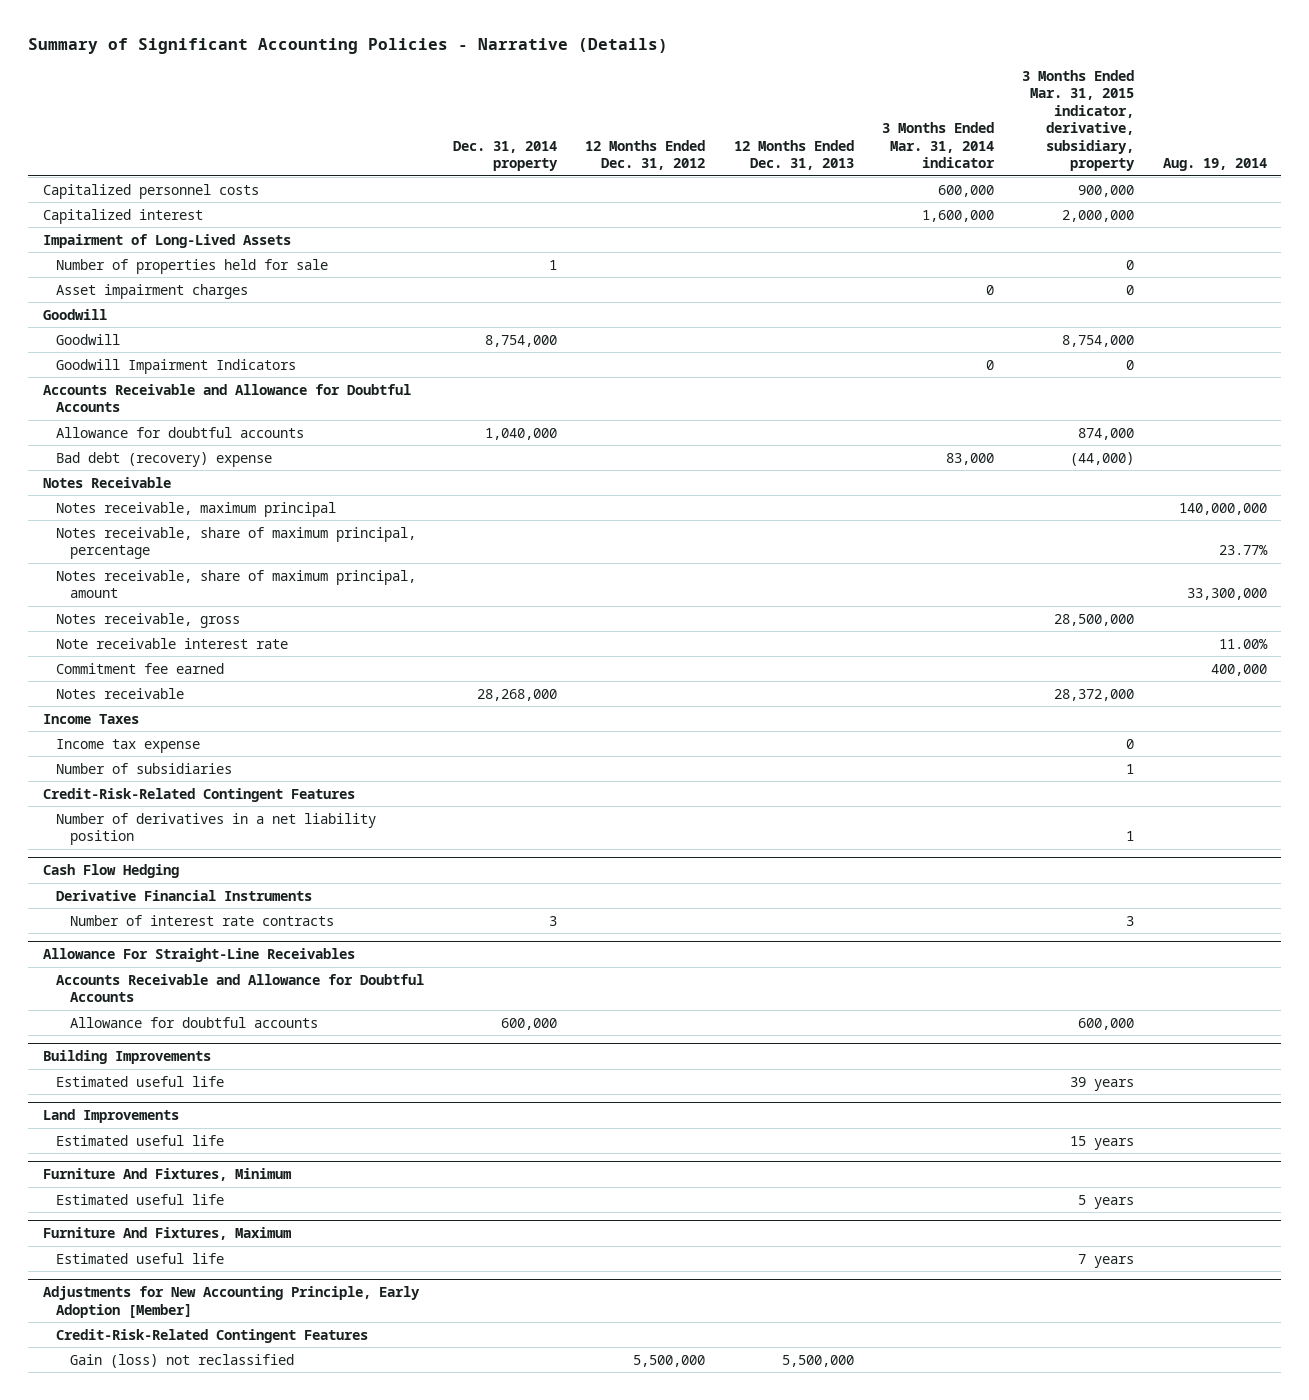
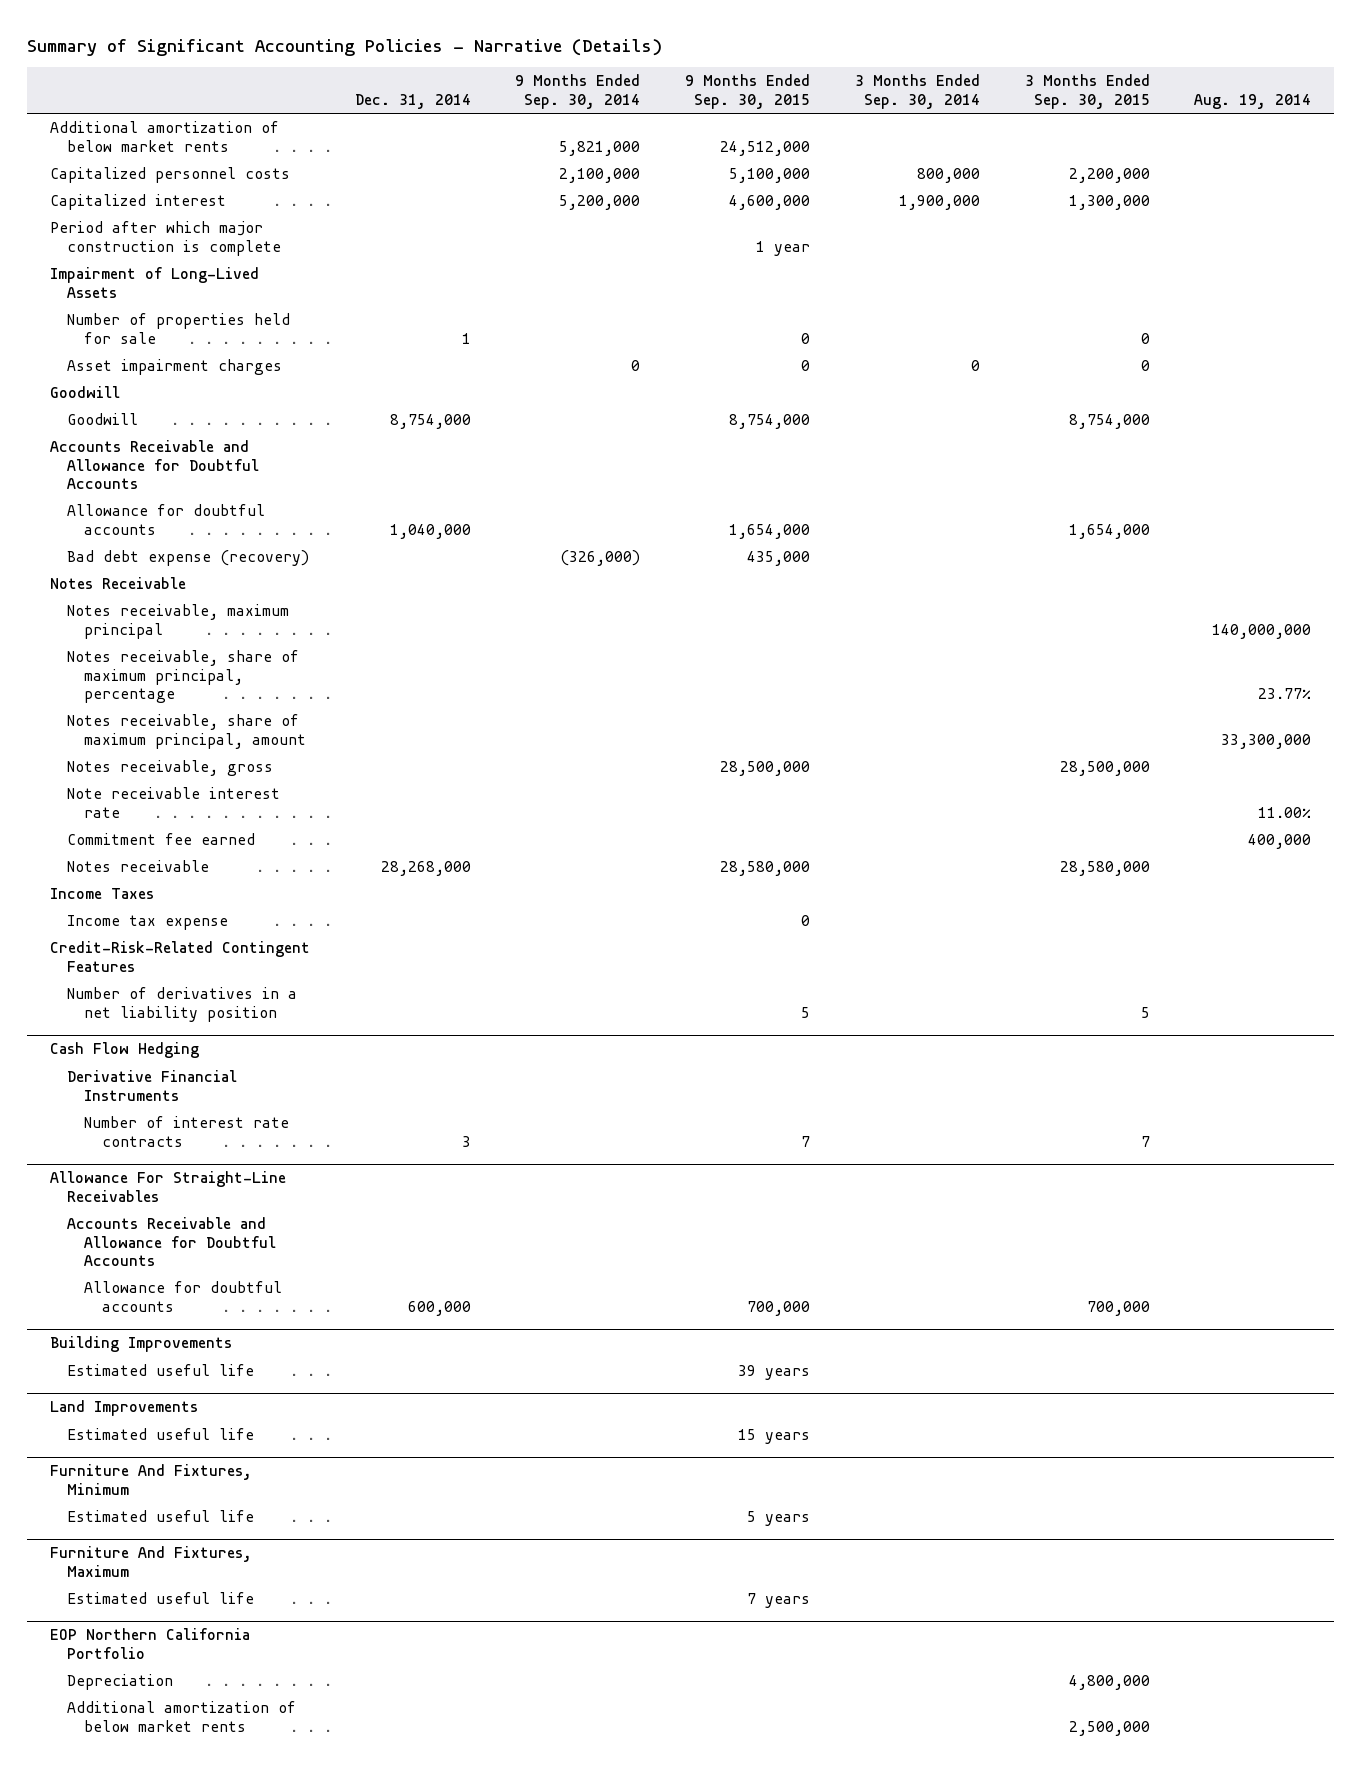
- | Dec. 31, 2014 property | 12 Months Ended Dec. 31, 2012 | 12 Months Ended Dec. 31, 2013 | 3 Months Ended Mar. 31, 2014 indicator | 3 Months Ended Mar. 31, 2015 indicator, derivative, subsidiary, property | Aug. 19, 2014
+ | Dec. 31, 2014 | 9 Months Ended Sep. 30, 2014 | 9 Months Ended Sep. 30, 2015 | 3 Months Ended Sep. 30, 2014 | 3 Months Ended Sep. 30, 2015 | Aug. 19, 2014
+ Additional amortization of below market rents | | 5,821,000 | 24,512,000 | | |
+ Period after which major construction is complete | | | 1 year | | |
- Goodwill Impairment Indicators | | | | 0 | 0 |
- Bad debt (recovery) expense | | | | 83,000 | (44,000) |
+ Bad debt expense (recovery) | | (326,000) | 435,000 | | |
- Number of subsidiaries | | | | | 1 |
- Adjustments for New Accounting Principle, Early Adoption [Member]
- Credit-Risk-Related Contingent Features
- Gain (loss) not reclassified | | 5,500,000 | 5,500,000 | | |
+ EOP Northern California Portfolio
+ Depreciation | | | | | 4,800,000 |
+ Additional amortization of below market rents | | | | | 2,500,000 |

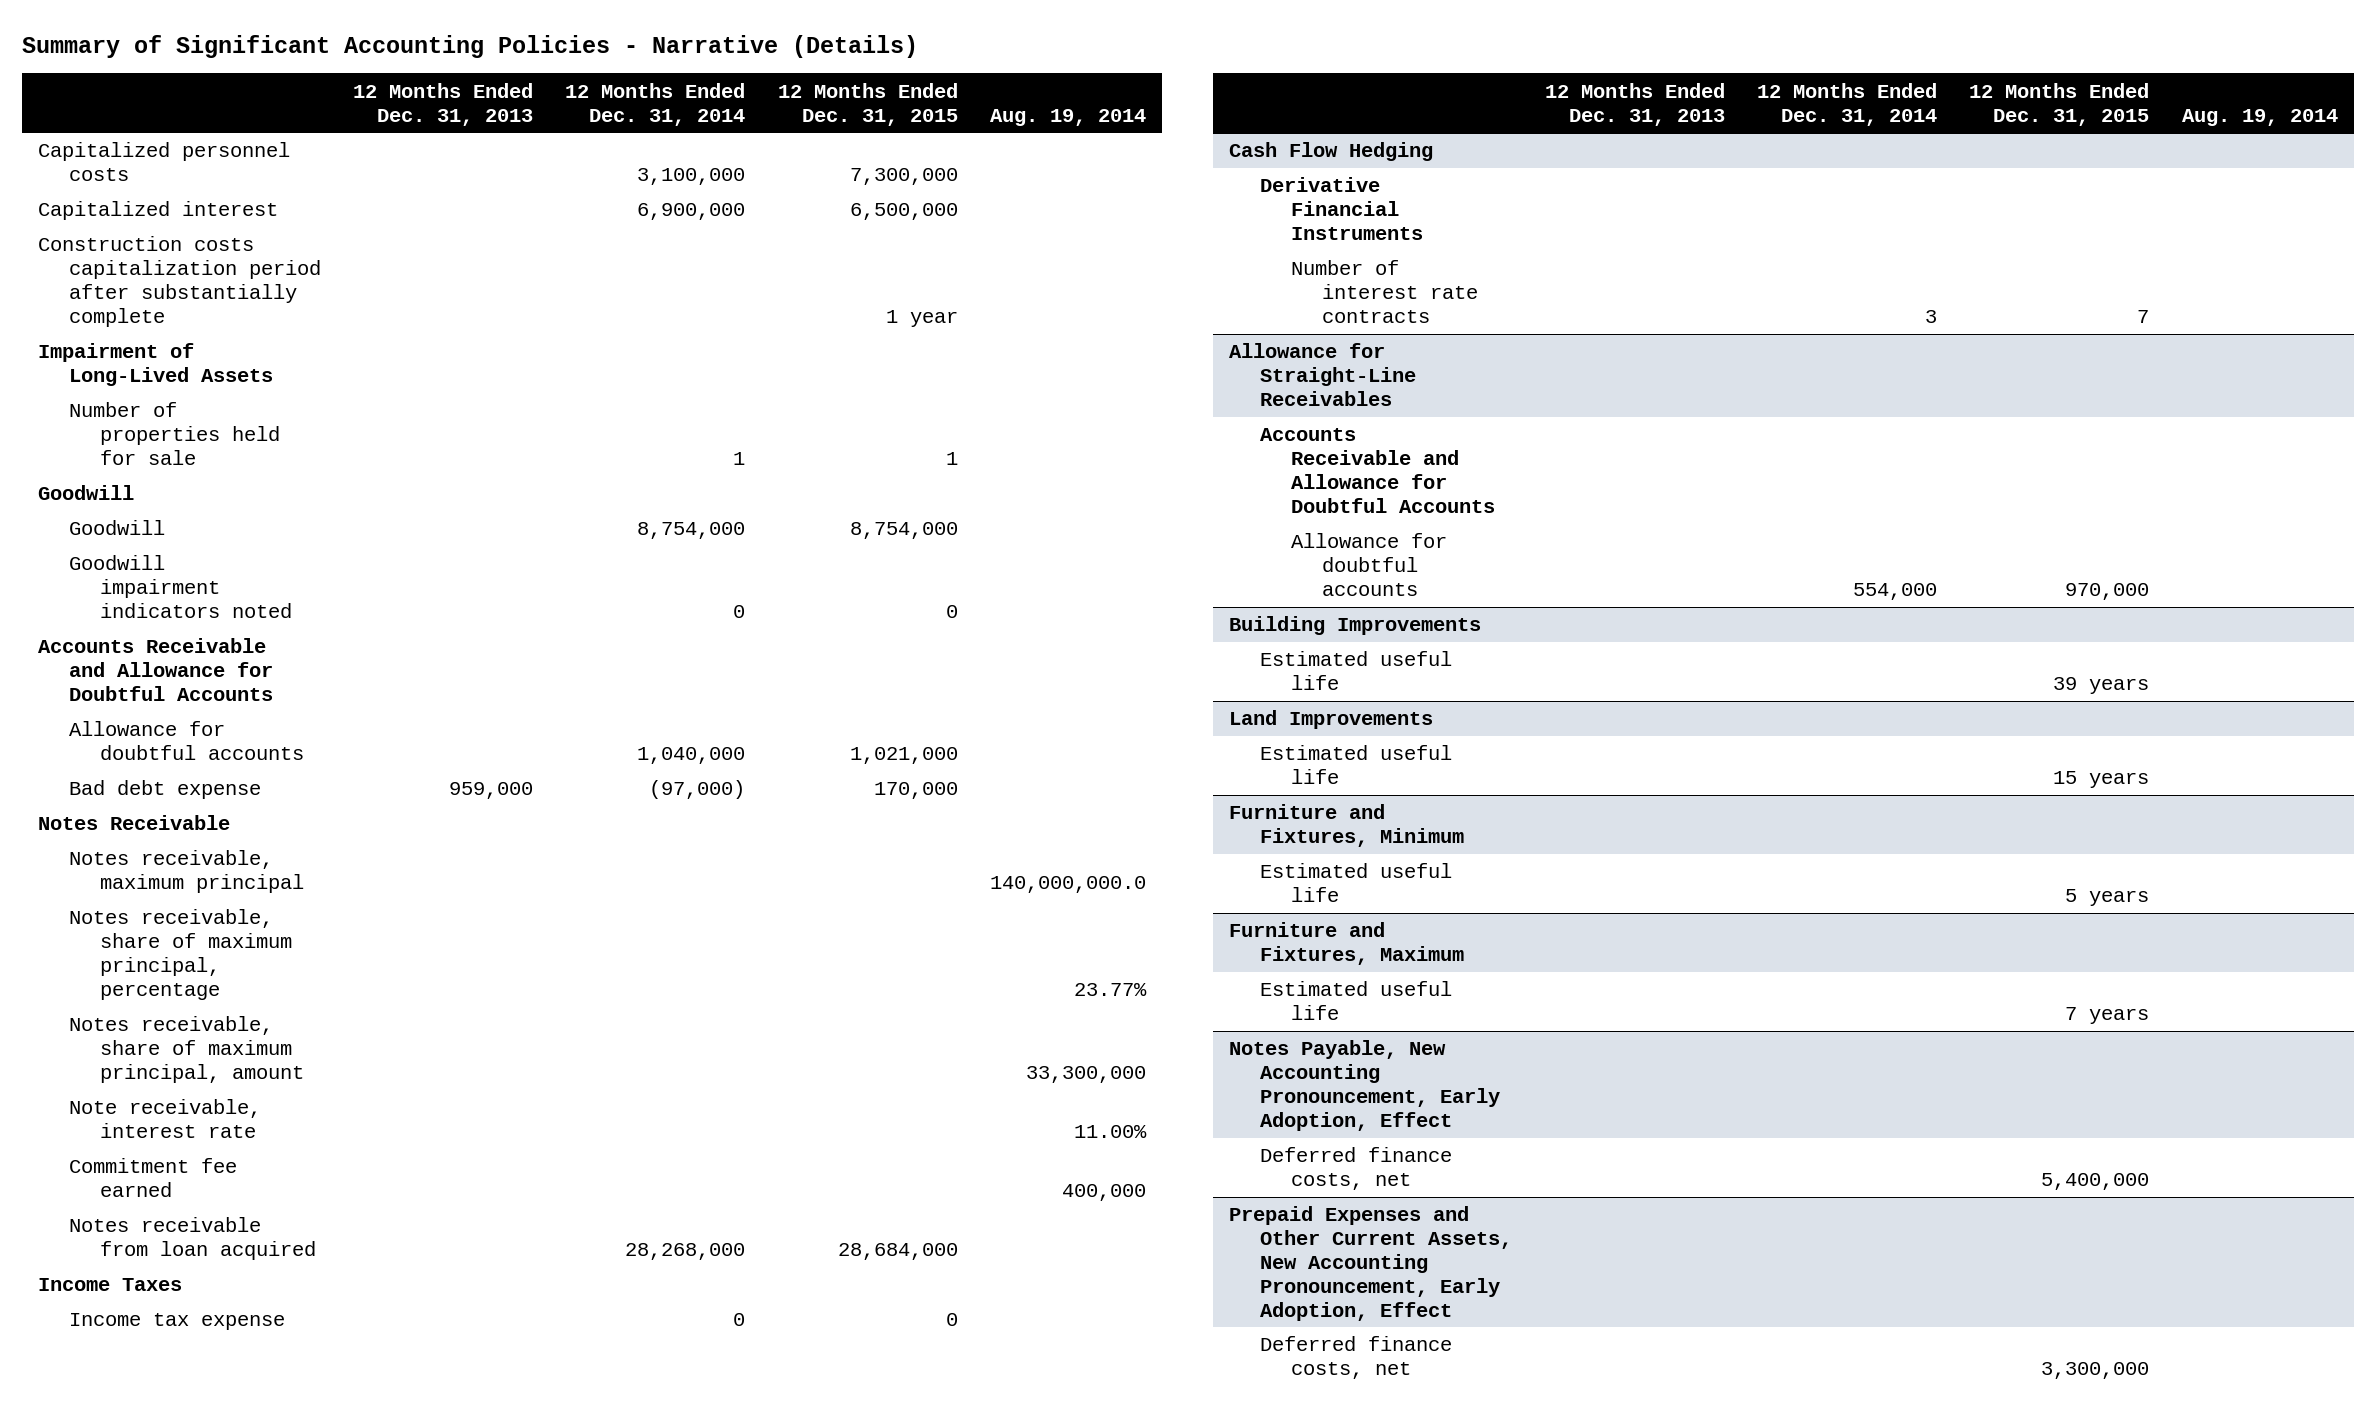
- | Dec. 31, 2014 | 9 Months Ended Sep. 30, 2014 | 9 Months Ended Sep. 30, 2015 | 3 Months Ended Sep. 30, 2014 | 3 Months Ended Sep. 30, 2015 | Aug. 19, 2014
+ | 12 Months Ended Dec. 31, 2013 | 12 Months Ended Dec. 31, 2014 | 12 Months Ended Dec. 31, 2015 | Aug. 19, 2014
- Additional amortization of below market rents | | 5,821,000 | 24,512,000 | | |
- Period after which major construction is complete | | | 1 year | | |
+ Construction costs capitalization period after substantially complete | | | 1 year |
- Asset impairment charges | | 0 | 0 | 0 | 0 |
+ Goodwill impairment indicators noted | | 0 | 0 |
- Bad debt expense (recovery) | | (326,000) | 435,000 | | |
+ Bad debt expense | 959,000 | (97,000) | 170,000 |
- Notes receivable, maximum principal | | | | | | 140,000,000
+ Notes receivable, maximum principal | | | | 140,000,000.0
- Notes receivable, gross | | | 28,500,000 | | 28,500,000 |
- Note receivable interest rate | | | | | | 11.00%
+ Note receivable, interest rate | | | | 11.00%
- Notes receivable | 28,268,000 | | 28,580,000 | | 28,580,000 |
+ Notes receivable from loan acquired | | 28,268,000 | 28,684,000 |
- Credit-Risk-Related Contingent Features
- Number of derivatives in a net liability position | | | 5 | | 5 |
- Allowance For Straight-Line Receivables
+ Allowance for Straight-Line Receivables
- Furniture And Fixtures, Minimum
+ Furniture and Fixtures, Minimum
- Furniture And Fixtures, Maximum
+ Furniture and Fixtures, Maximum
- EOP Northern California Portfolio
- Depreciation | | | | | 4,800,000 |
- Additional amortization of below market rents | | | | | 2,500,000 |
+ Notes Payable, New Accounting Pronouncement, Early Adoption, Effect
+ Deferred finance costs, net | | | 5,400,000 |
+ Prepaid Expenses and Other Current Assets, New Accounting Pronouncement, Early Adoption, Effect
+ Deferred finance costs, net | | | 3,300,000 |

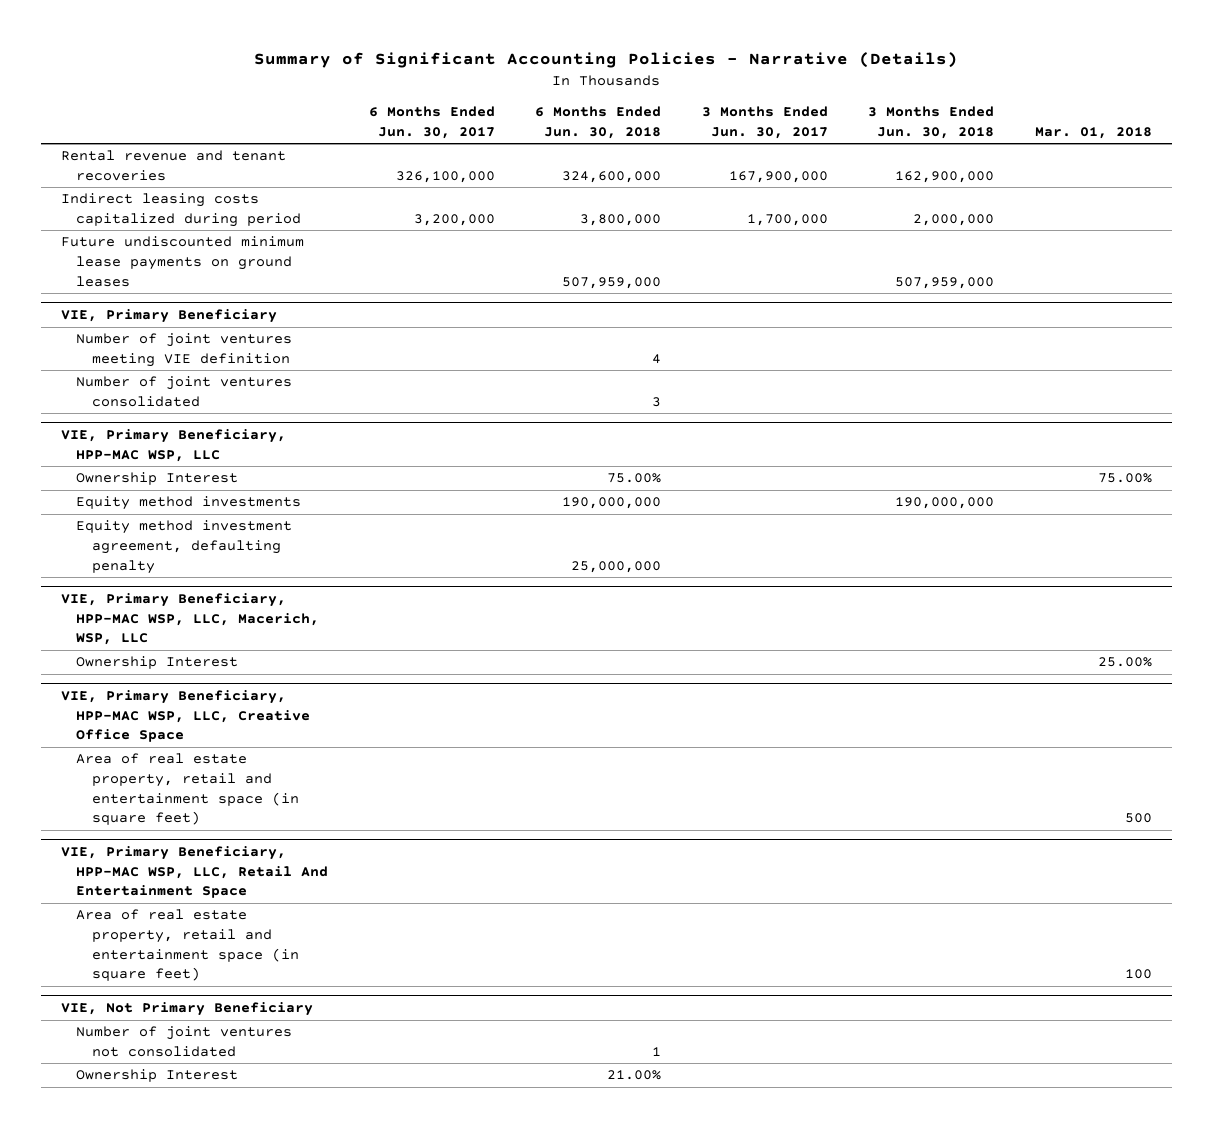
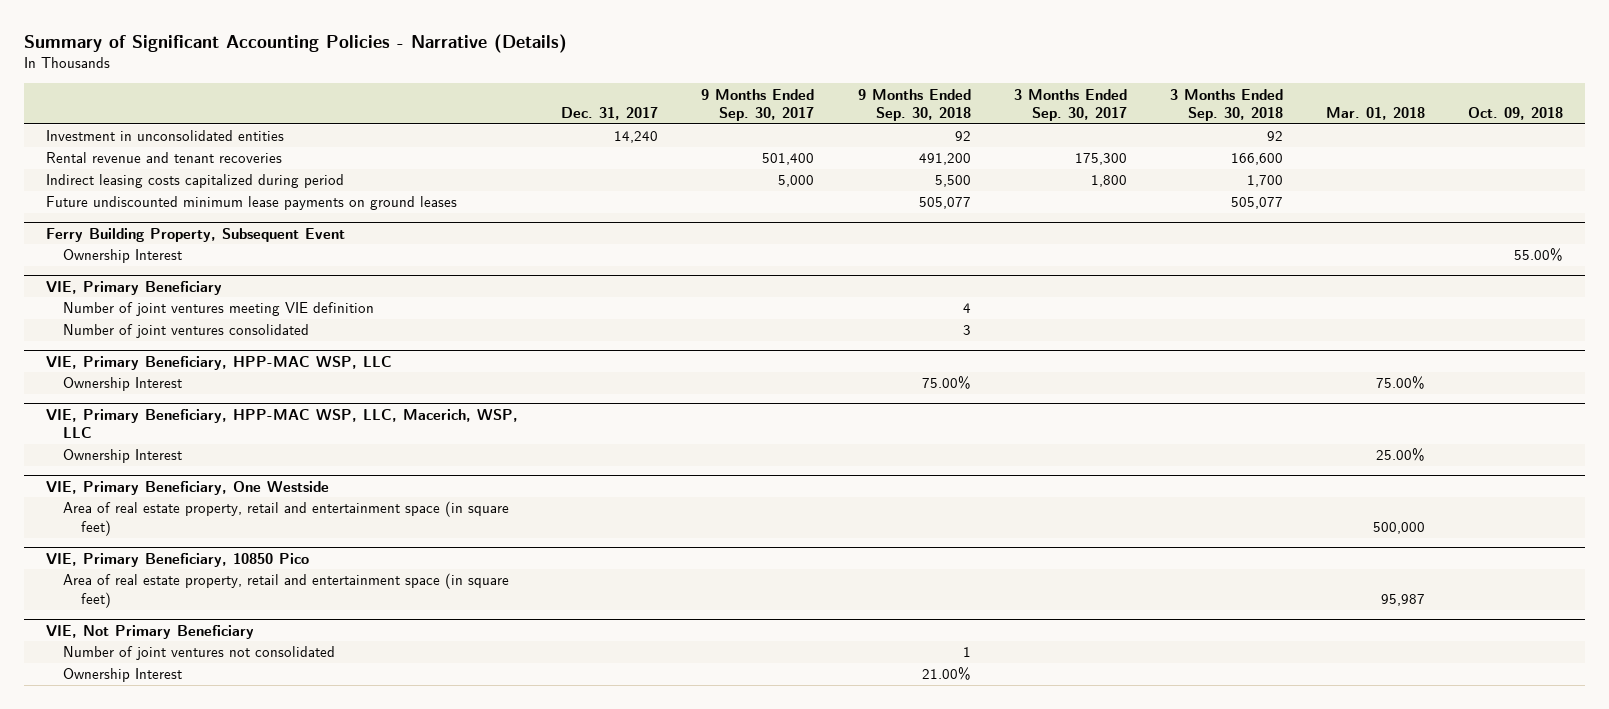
- | 6 Months Ended Jun. 30, 2017 | 6 Months Ended Jun. 30, 2018 | 3 Months Ended Jun. 30, 2017 | 3 Months Ended Jun. 30, 2018 | Mar. 01, 2018
+ | Dec. 31, 2017 | 9 Months Ended Sep. 30, 2017 | 9 Months Ended Sep. 30, 2018 | 3 Months Ended Sep. 30, 2017 | 3 Months Ended Sep. 30, 2018 | Mar. 01, 2018 | Oct. 09, 2018
+ Investment in unconsolidated entities | 14,240 | | 92 | | 92 | |
+ Ferry Building Property, Subsequent Event
+ Ownership Interest | | | | | | | 55.00%
@ VIE, Primary Beneficiary, HPP-MAC WSP, LLC
- Equity method investments | | 190,000,000 | | 190,000,000 |
- Equity method investment agreement, defaulting penalty | | 25,000,000 | | |
- VIE, Primary Beneficiary, HPP-MAC WSP, LLC, Creative Office Space
- Area of real estate property, retail and entertainment space (in square feet) | | | | | 500
- VIE, Primary Beneficiary, HPP-MAC WSP, LLC, Retail And Entertainment Space
- Area of real estate property, retail and entertainment space (in square feet) | | | | | 100
+ VIE, Primary Beneficiary, One Westside
+ Area of real estate property, retail and entertainment space (in square feet) | | | | | | 500,000 |
+ VIE, Primary Beneficiary, 10850 Pico
+ Area of real estate property, retail and entertainment space (in square feet) | | | | | | 95,987 |

